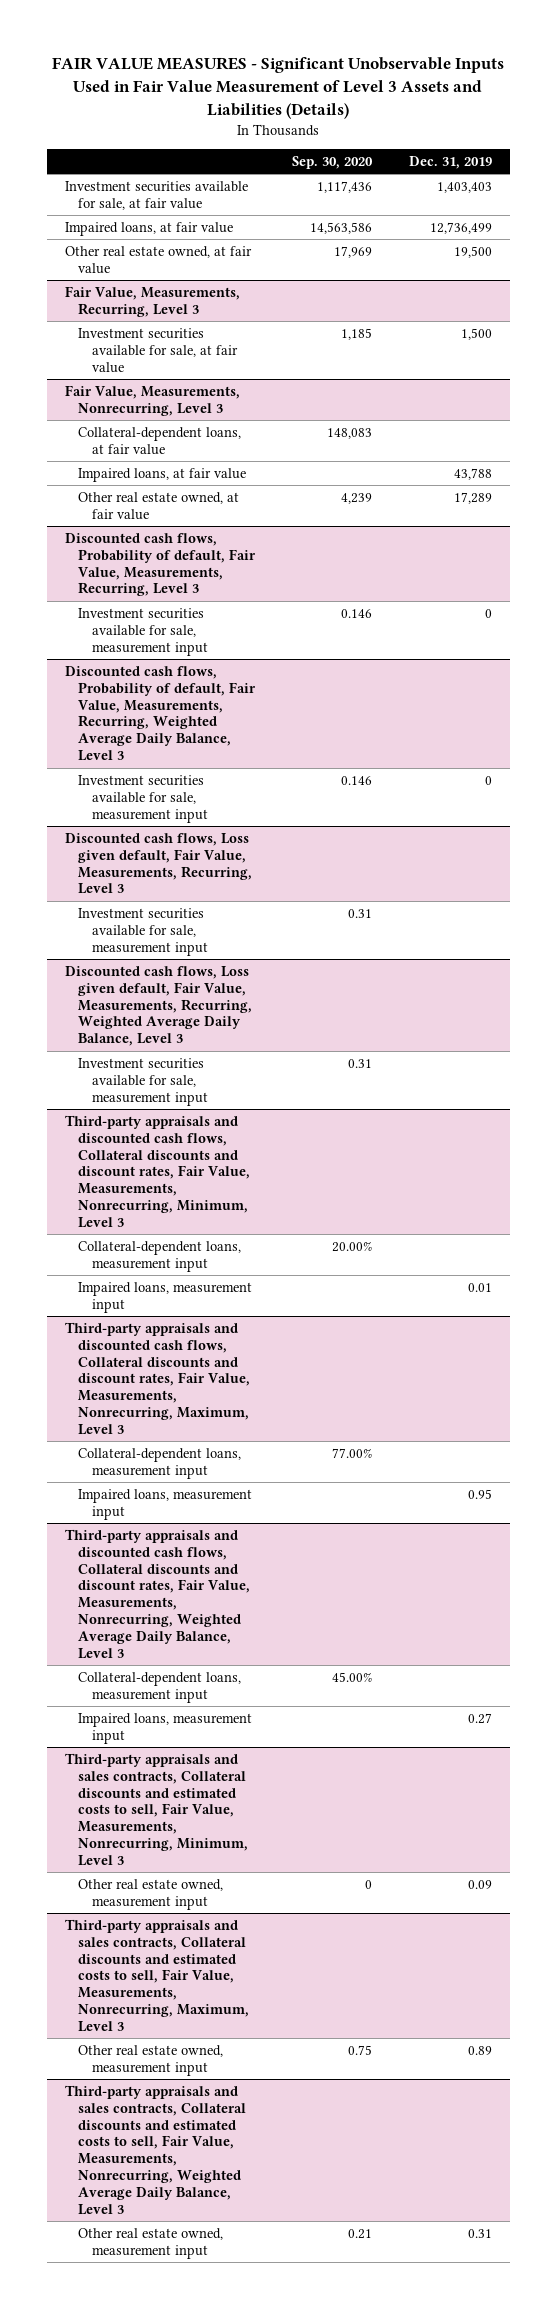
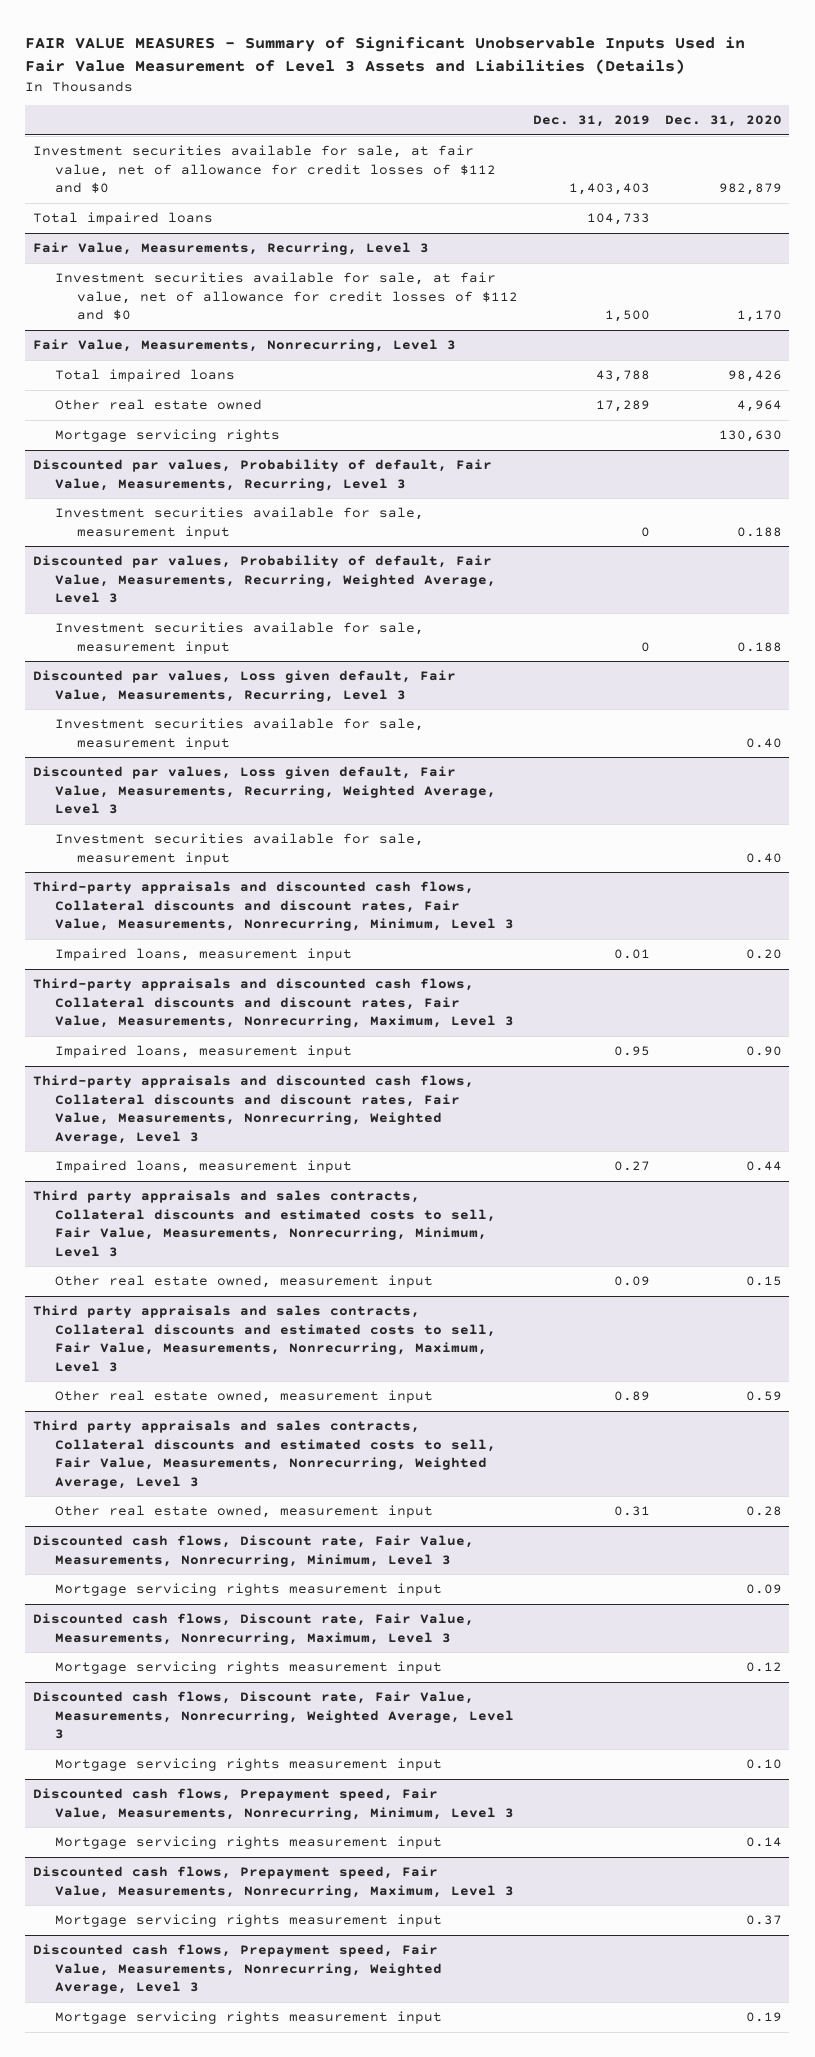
- FAIR VALUE MEASURES - Significant Unobservable Inputs Used in Fair Value Measurement of Level 3 Assets and Liabilities (Details)
+ FAIR VALUE MEASURES - Summary of Significant Unobservable Inputs Used in Fair Value Measurement of Level 3 Assets and Liabilities (Details)
- | Sep. 30, 2020 | Dec. 31, 2019
+ | Dec. 31, 2019 | Dec. 31, 2020
- Investment securities available for sale, at fair value | 1,117,436 | 1,403,403
- Impaired loans, at fair value | 14,563,586 | 12,736,499
- Other real estate owned, at fair value | 17,969 | 19,500
+ Investment securities available for sale, at fair value, net of allowance for credit losses of $112 and $0 | 1,403,403 | 982,879
+ Total impaired loans | 104,733 |
@ Fair Value, Measurements, Recurring, Level 3
- Investment securities available for sale, at fair value | 1,185 | 1,500
+ Investment securities available for sale, at fair value, net of allowance for credit losses of $112 and $0 | 1,500 | 1,170
@ Fair Value, Measurements, Nonrecurring, Level 3
- Collateral-dependent loans, at fair value | 148,083 |
- Impaired loans, at fair value | | 43,788
- Other real estate owned, at fair value | 4,239 | 17,289
- Discounted cash flows, Probability of default, Fair Value, Measurements, Recurring, Level 3
@ Fair Value, Measurements, Nonrecurring, Level 3
+ Total impaired loans | 43,788 | 98,426
+ Other real estate owned | 17,289 | 4,964
+ Mortgage servicing rights | | 130,630
+ Discounted par values, Probability of default, Fair Value, Measurements, Recurring, Level 3
- Discounted cash flows, Probability of default, Fair Value, Measurements, Recurring, Weighted Average Daily Balance, Level 3
+ Discounted par values, Probability of default, Fair Value, Measurements, Recurring, Weighted Average, Level 3
- Discounted cash flows, Loss given default, Fair Value, Measurements, Recurring, Level 3
+ Discounted par values, Loss given default, Fair Value, Measurements, Recurring, Level 3
- Discounted cash flows, Loss given default, Fair Value, Measurements, Recurring, Weighted Average Daily Balance, Level 3
+ Discounted par values, Loss given default, Fair Value, Measurements, Recurring, Weighted Average, Level 3
@ Third-party appraisals and discounted cash flows, Collateral discounts and discount rates, Fair Value, Measurements, Nonrecurring, Minimum, Level 3
- Collateral-dependent loans, measurement input | 20.00% |
@ Third-party appraisals and discounted cash flows, Collateral discounts and discount rates, Fair Value, Measurements, Nonrecurring, Maximum, Level 3
- Collateral-dependent loans, measurement input | 77.00% |
- Third-party appraisals and discounted cash flows, Collateral discounts and discount rates, Fair Value, Measurements, Nonrecurring, Weighted Average Daily Balance, Level 3
- Collateral-dependent loans, measurement input | 45.00% |
+ Third-party appraisals and discounted cash flows, Collateral discounts and discount rates, Fair Value, Measurements, Nonrecurring, Weighted Average, Level 3
- Third-party appraisals and sales contracts, Collateral discounts and estimated costs to sell, Fair Value, Measurements, Nonrecurring, Minimum, Level 3
+ Third party appraisals and sales contracts, Collateral discounts and estimated costs to sell, Fair Value, Measurements, Nonrecurring, Minimum, Level 3
- Third-party appraisals and sales contracts, Collateral discounts and estimated costs to sell, Fair Value, Measurements, Nonrecurring, Maximum, Level 3
+ Third party appraisals and sales contracts, Collateral discounts and estimated costs to sell, Fair Value, Measurements, Nonrecurring, Maximum, Level 3
- Third-party appraisals and sales contracts, Collateral discounts and estimated costs to sell, Fair Value, Measurements, Nonrecurring, Weighted Average Daily Balance, Level 3
+ Third party appraisals and sales contracts, Collateral discounts and estimated costs to sell, Fair Value, Measurements, Nonrecurring, Weighted Average, Level 3
+ Discounted cash flows, Discount rate, Fair Value, Measurements, Nonrecurring, Minimum, Level 3
+ Mortgage servicing rights measurement input | | 0.09
+ Discounted cash flows, Discount rate, Fair Value, Measurements, Nonrecurring, Maximum, Level 3
+ Mortgage servicing rights measurement input | | 0.12
+ Discounted cash flows, Discount rate, Fair Value, Measurements, Nonrecurring, Weighted Average, Level 3
+ Mortgage servicing rights measurement input | | 0.10
+ Discounted cash flows, Prepayment speed, Fair Value, Measurements, Nonrecurring, Minimum, Level 3
+ Mortgage servicing rights measurement input | | 0.14
+ Discounted cash flows, Prepayment speed, Fair Value, Measurements, Nonrecurring, Maximum, Level 3
+ Mortgage servicing rights measurement input | | 0.37
+ Discounted cash flows, Prepayment speed, Fair Value, Measurements, Nonrecurring, Weighted Average, Level 3
+ Mortgage servicing rights measurement input | | 0.19

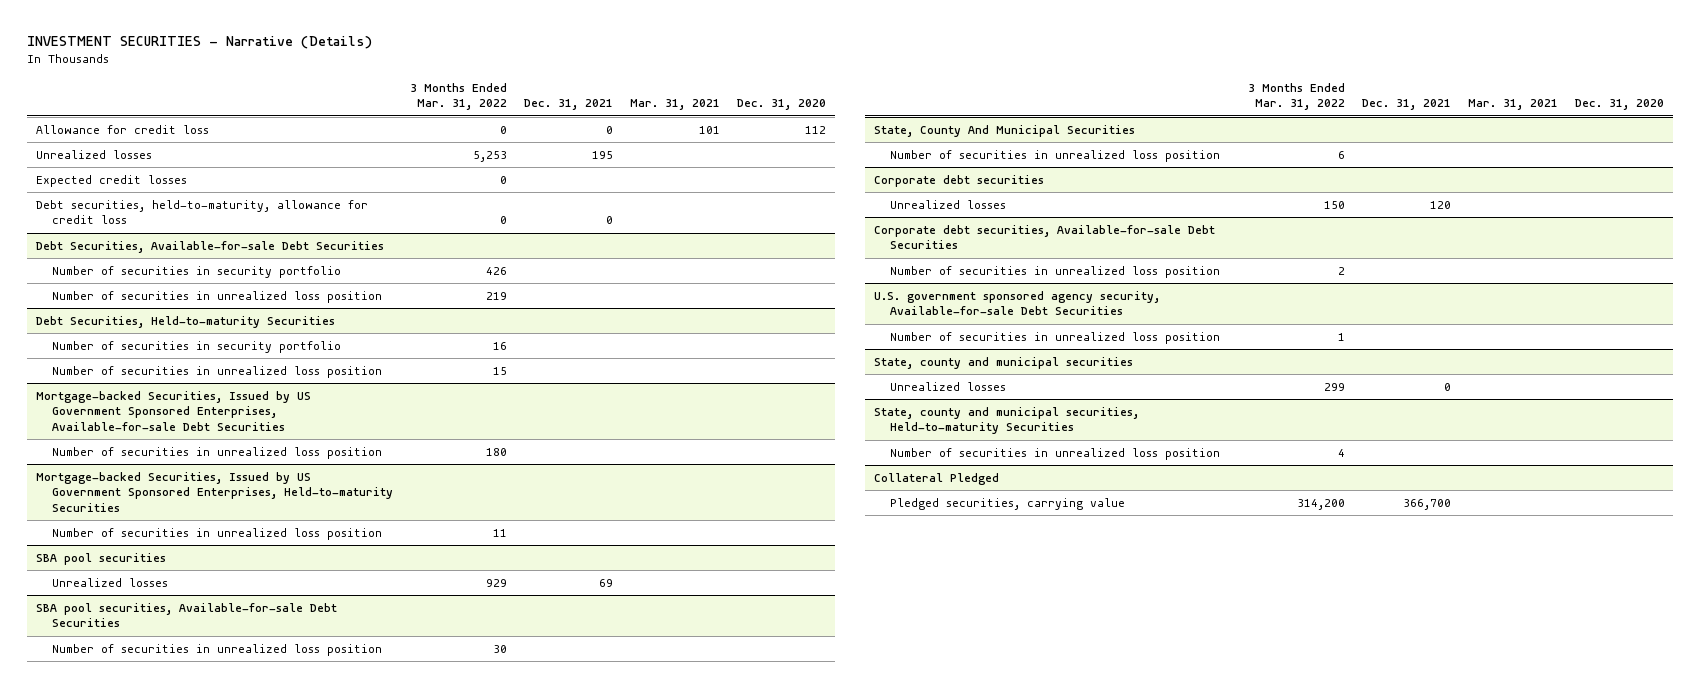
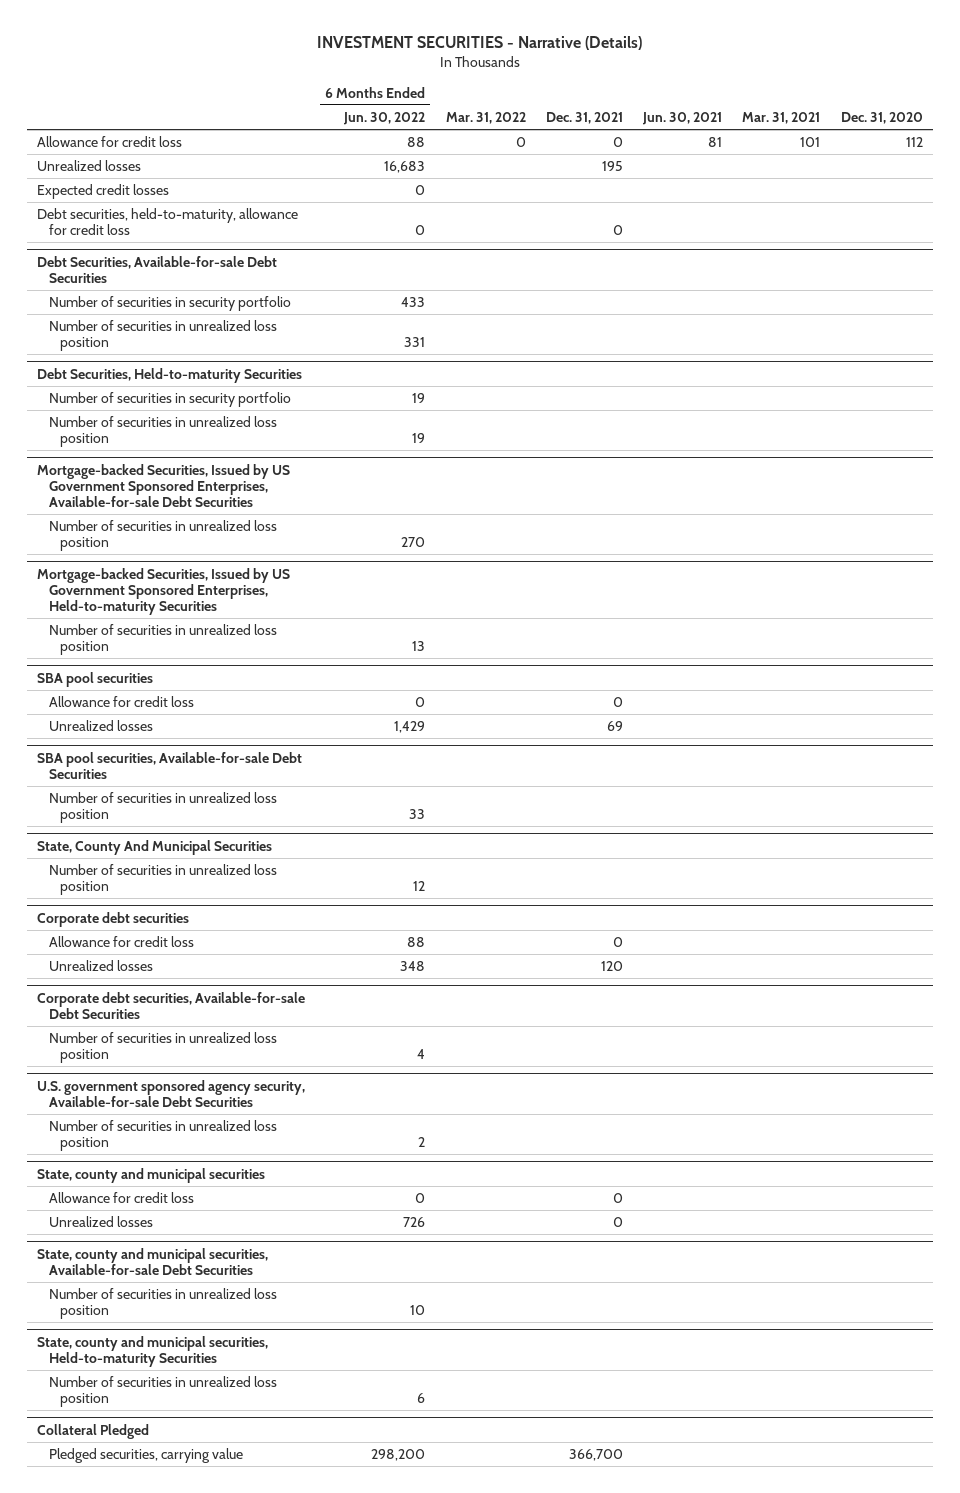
- | 3 Months Ended Mar. 31, 2022 | Dec. 31, 2021 | Mar. 31, 2021 | Dec. 31, 2020
+ | 6 Months Ended Jun. 30, 2022 | Mar. 31, 2022 | Dec. 31, 2021 | Jun. 30, 2021 | Mar. 31, 2021 | Dec. 31, 2020
@ SBA pool securities
+ Allowance for credit loss | 0 | | 0 | | |
@ Corporate debt securities
+ Allowance for credit loss | 88 | | 0 | | |
@ State, county and municipal securities
+ Allowance for credit loss | 0 | | 0 | | |
+ State, county and municipal securities, Available-for-sale Debt Securities
+ Number of securities in unrealized loss position | 10 | | | | |

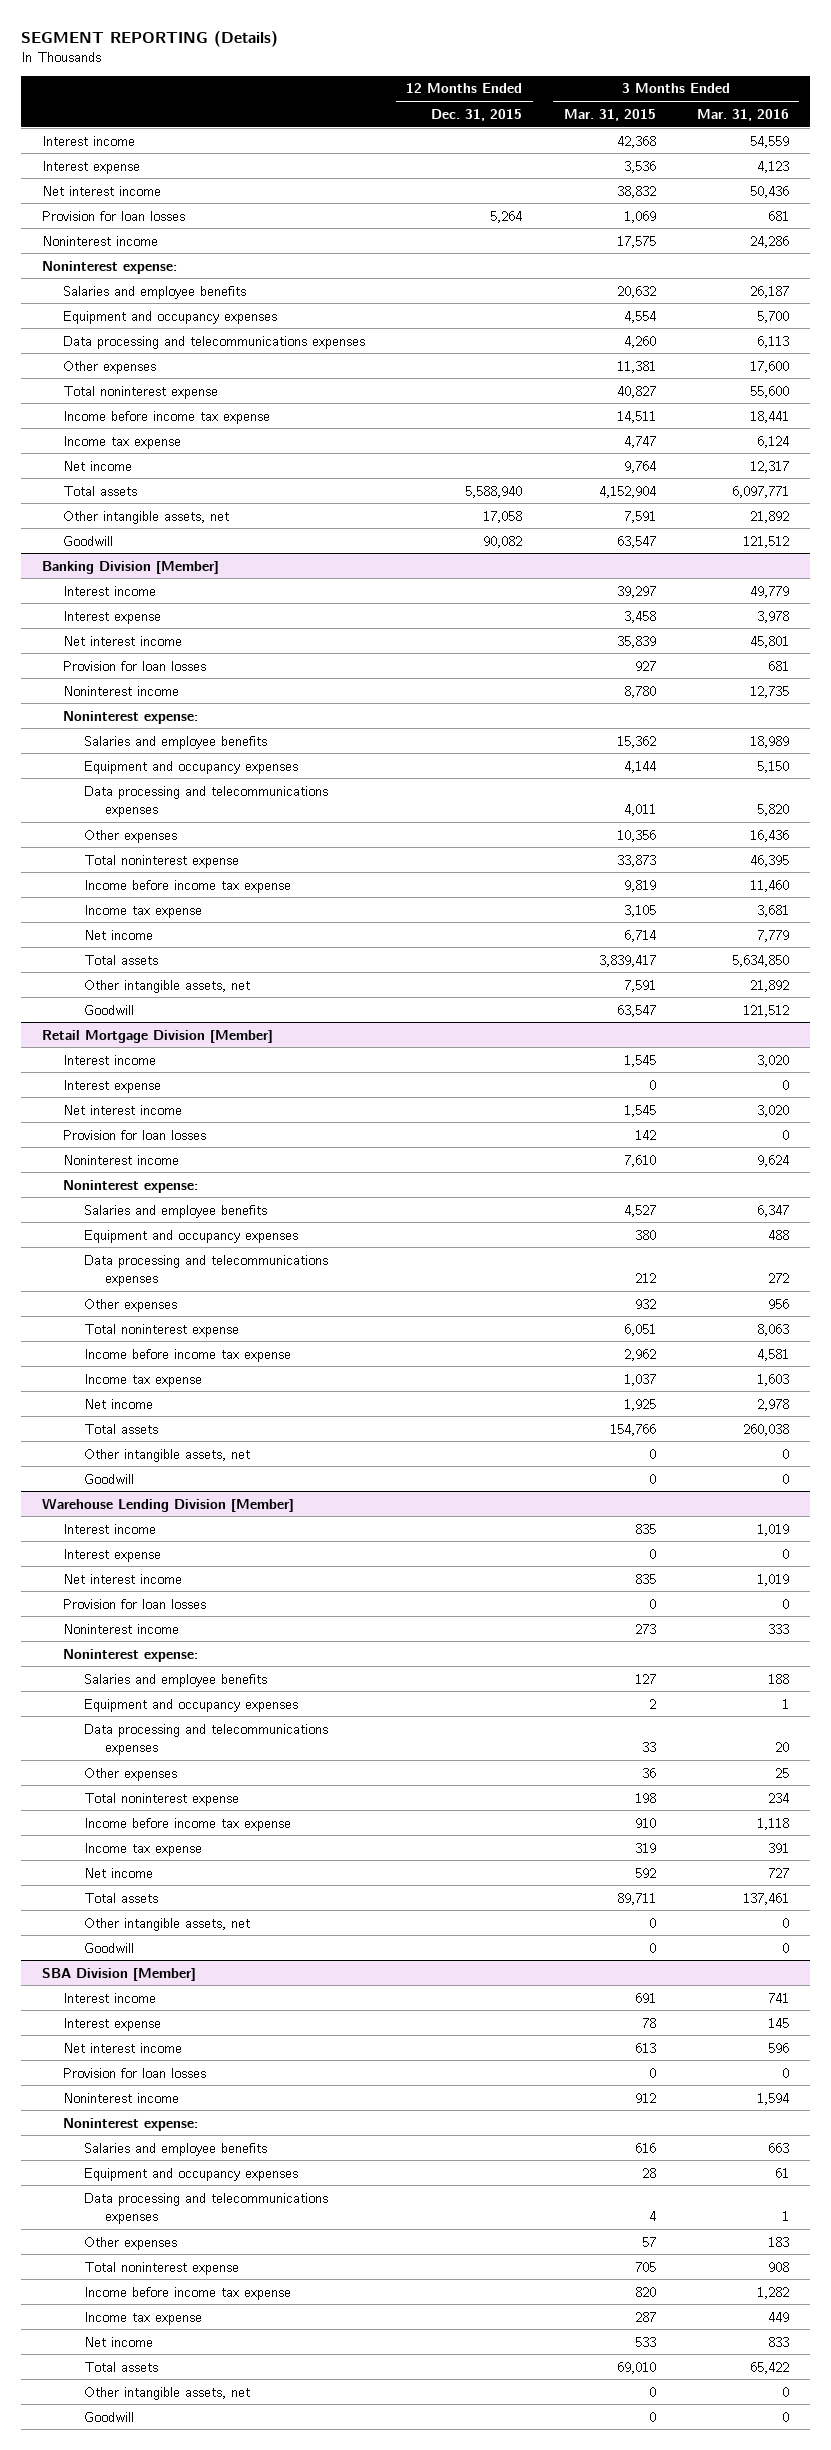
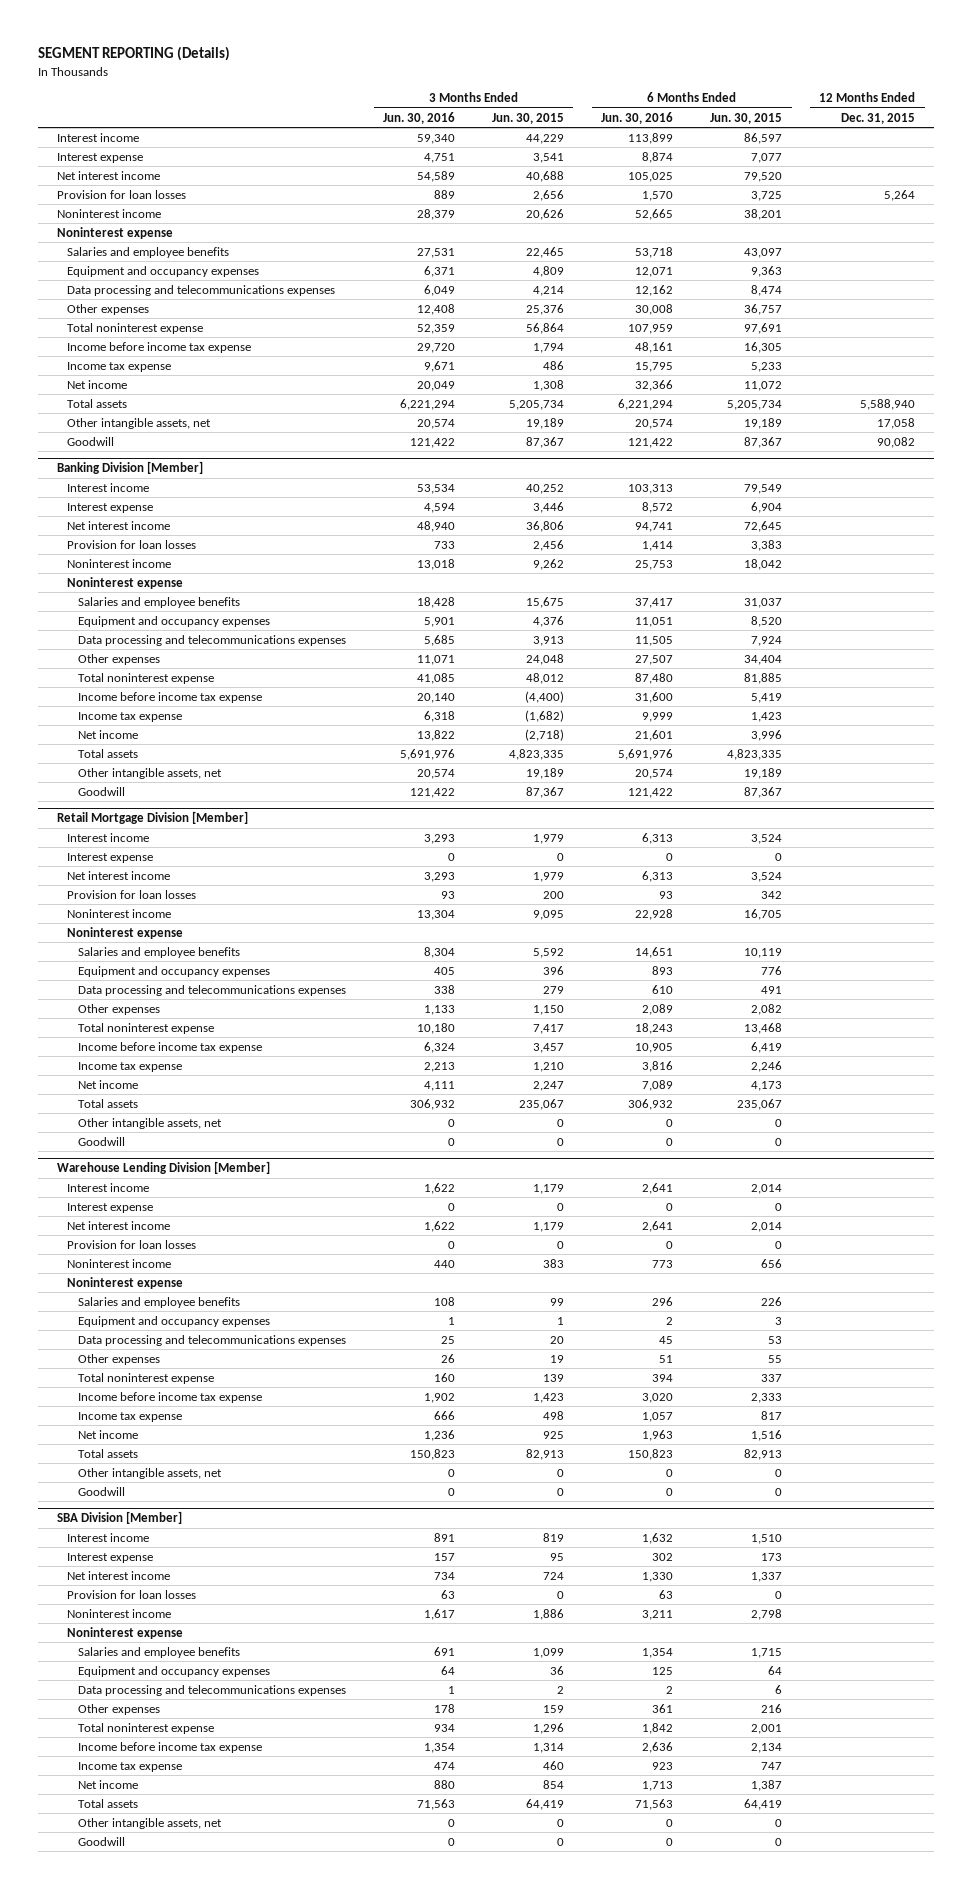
- | 12 Months Ended Dec. 31, 2015 | 3 Months Ended Mar. 31, 2015 | 3 Months Ended Mar. 31, 2016
+ | 3 Months Ended Jun. 30, 2016 | 3 Months Ended Jun. 30, 2015 | 6 Months Ended Jun. 30, 2016 | 6 Months Ended Jun. 30, 2015 | 12 Months Ended Dec. 31, 2015
- Noninterest expense:
+ Noninterest expense
@ Banking Division [Member]
- Noninterest expense:
+ Noninterest expense
@ Retail Mortgage Division [Member]
- Noninterest expense:
+ Noninterest expense
@ Warehouse Lending Division [Member]
- Noninterest expense:
+ Noninterest expense
@ SBA Division [Member]
- Noninterest expense:
+ Noninterest expense

